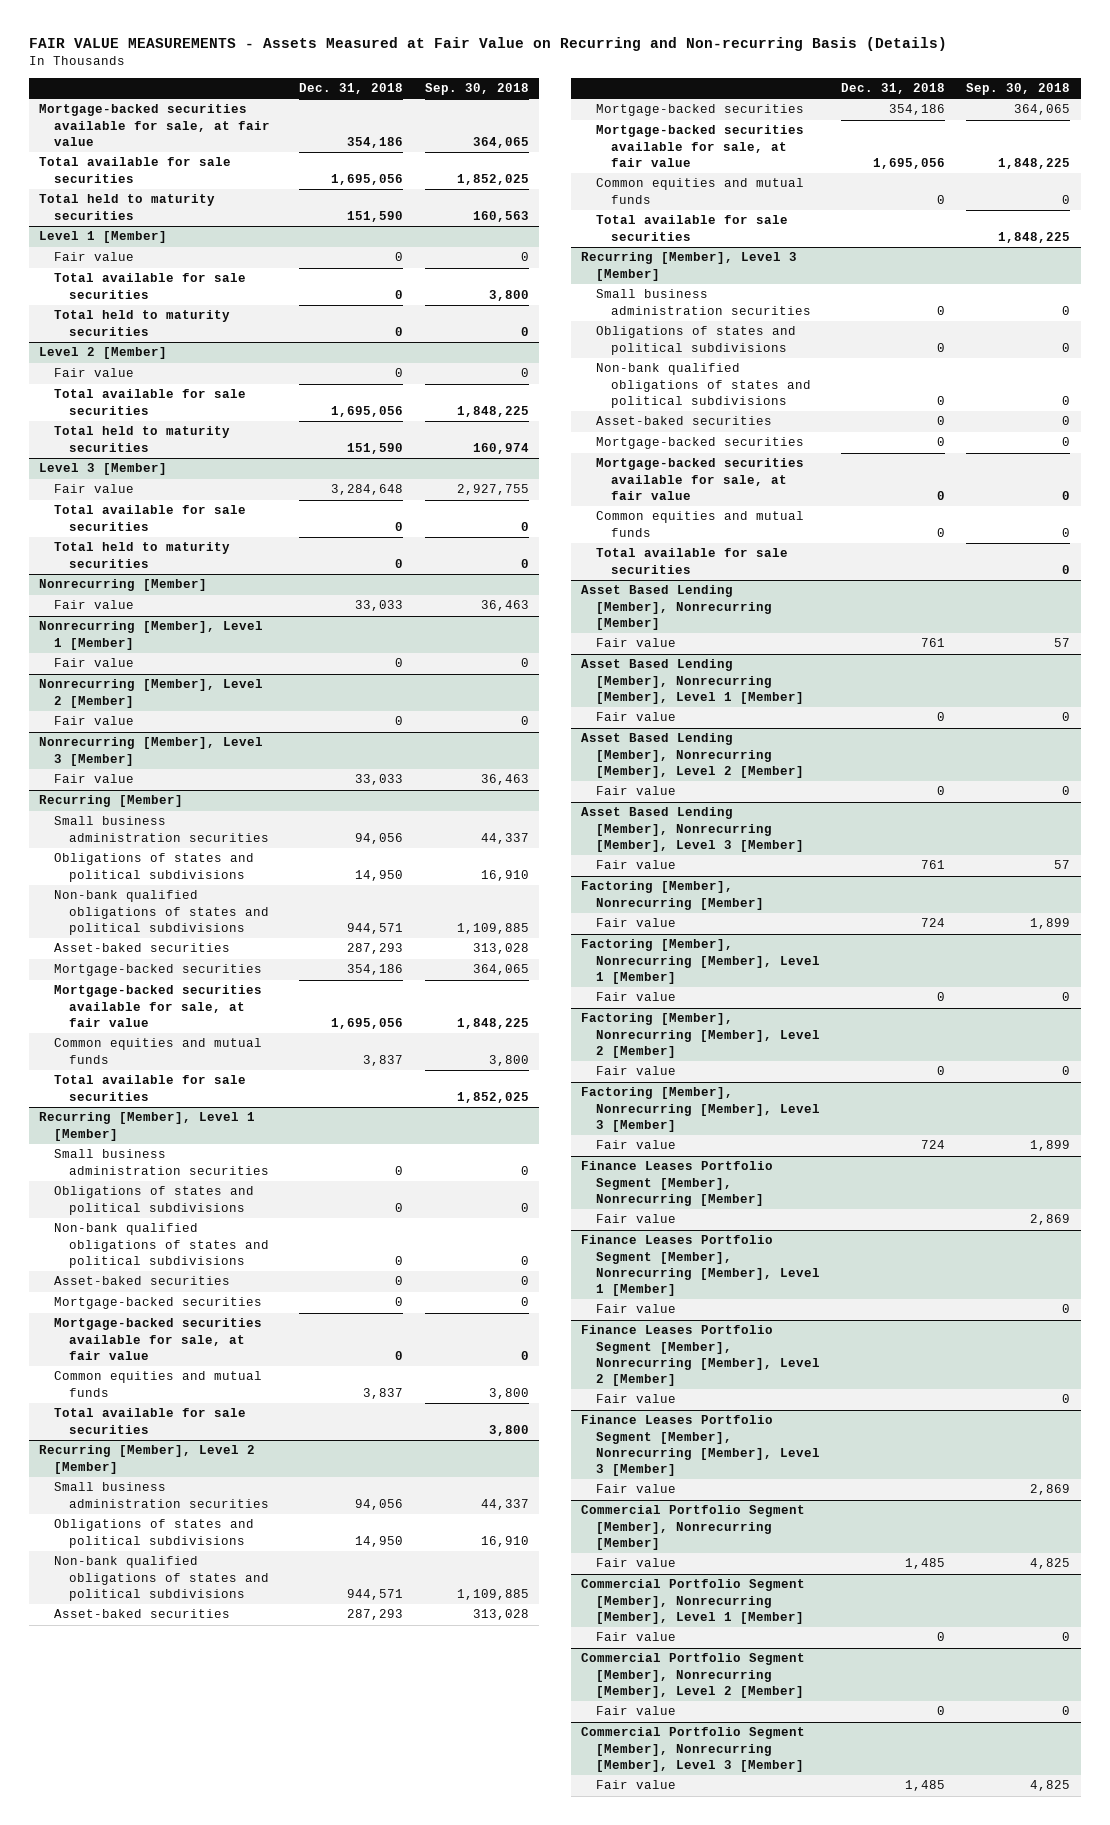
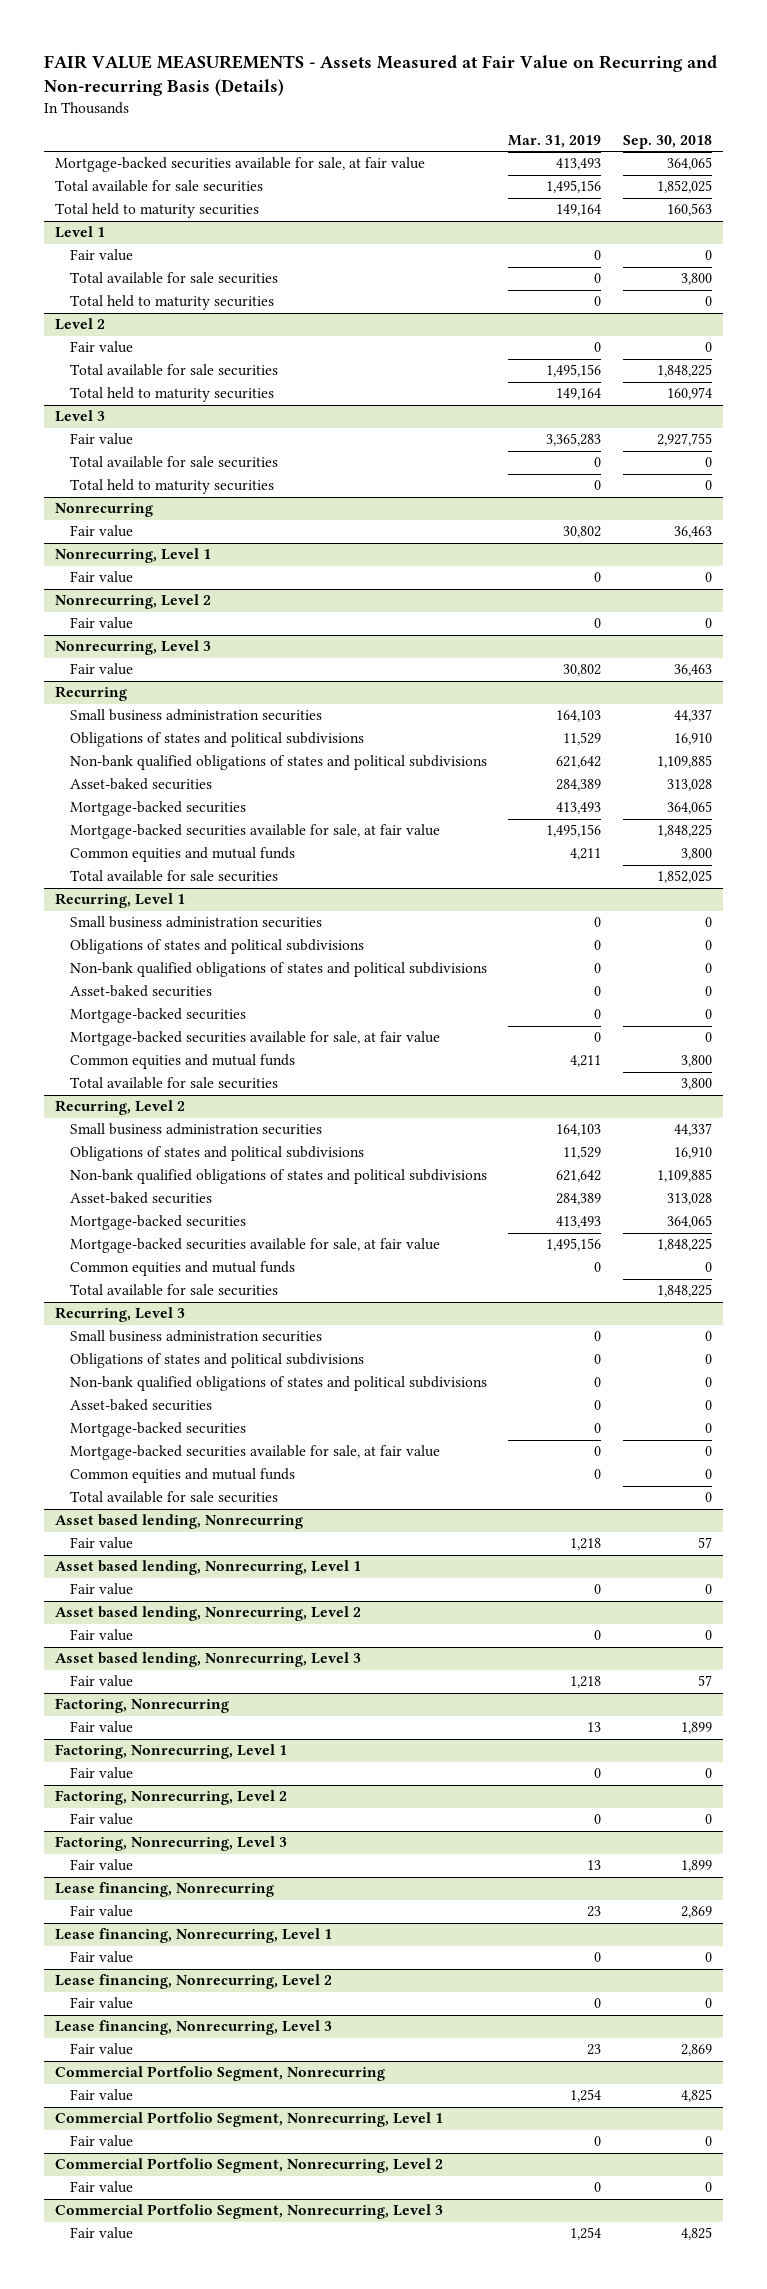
- | Dec. 31, 2018 | Sep. 30, 2018
+ | Mar. 31, 2019 | Sep. 30, 2018
- Level 1 [Member]
+ Level 1
- Level 2 [Member]
+ Level 2
- Level 3 [Member]
+ Level 3
- Nonrecurring [Member]
+ Nonrecurring
- Nonrecurring [Member], Level 1 [Member]
+ Nonrecurring, Level 1
- Nonrecurring [Member], Level 2 [Member]
+ Nonrecurring, Level 2
- Nonrecurring [Member], Level 3 [Member]
+ Nonrecurring, Level 3
- Recurring [Member]
+ Recurring
- Recurring [Member], Level 1 [Member]
+ Recurring, Level 1
- Recurring [Member], Level 2 [Member]
+ Recurring, Level 2
- Recurring [Member], Level 3 [Member]
+ Recurring, Level 3
- Asset Based Lending [Member], Nonrecurring [Member]
+ Asset based lending, Nonrecurring
- Asset Based Lending [Member], Nonrecurring [Member], Level 1 [Member]
+ Asset based lending, Nonrecurring, Level 1
- Asset Based Lending [Member], Nonrecurring [Member], Level 2 [Member]
+ Asset based lending, Nonrecurring, Level 2
- Asset Based Lending [Member], Nonrecurring [Member], Level 3 [Member]
+ Asset based lending, Nonrecurring, Level 3
- Factoring [Member], Nonrecurring [Member]
+ Factoring, Nonrecurring
- Factoring [Member], Nonrecurring [Member], Level 1 [Member]
+ Factoring, Nonrecurring, Level 1
- Factoring [Member], Nonrecurring [Member], Level 2 [Member]
+ Factoring, Nonrecurring, Level 2
- Factoring [Member], Nonrecurring [Member], Level 3 [Member]
+ Factoring, Nonrecurring, Level 3
- Finance Leases Portfolio Segment [Member], Nonrecurring [Member]
+ Lease financing, Nonrecurring
- Finance Leases Portfolio Segment [Member], Nonrecurring [Member], Level 1 [Member]
+ Lease financing, Nonrecurring, Level 1
- Finance Leases Portfolio Segment [Member], Nonrecurring [Member], Level 2 [Member]
+ Lease financing, Nonrecurring, Level 2
- Finance Leases Portfolio Segment [Member], Nonrecurring [Member], Level 3 [Member]
+ Lease financing, Nonrecurring, Level 3
- Commercial Portfolio Segment [Member], Nonrecurring [Member]
+ Commercial Portfolio Segment, Nonrecurring
- Commercial Portfolio Segment [Member], Nonrecurring [Member], Level 1 [Member]
+ Commercial Portfolio Segment, Nonrecurring, Level 1
- Commercial Portfolio Segment [Member], Nonrecurring [Member], Level 2 [Member]
+ Commercial Portfolio Segment, Nonrecurring, Level 2
- Commercial Portfolio Segment [Member], Nonrecurring [Member], Level 3 [Member]
+ Commercial Portfolio Segment, Nonrecurring, Level 3

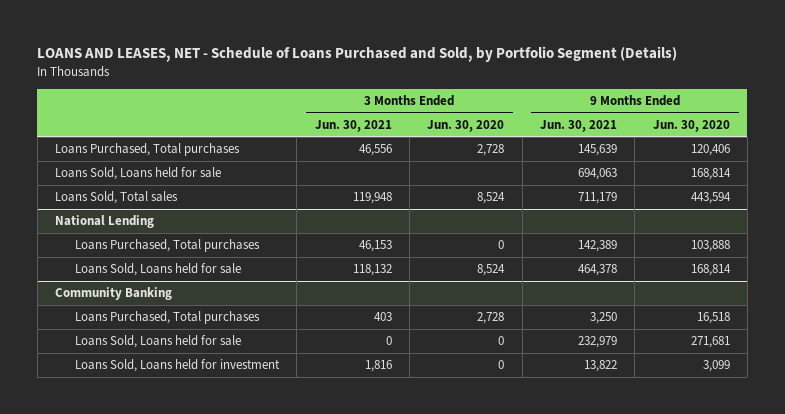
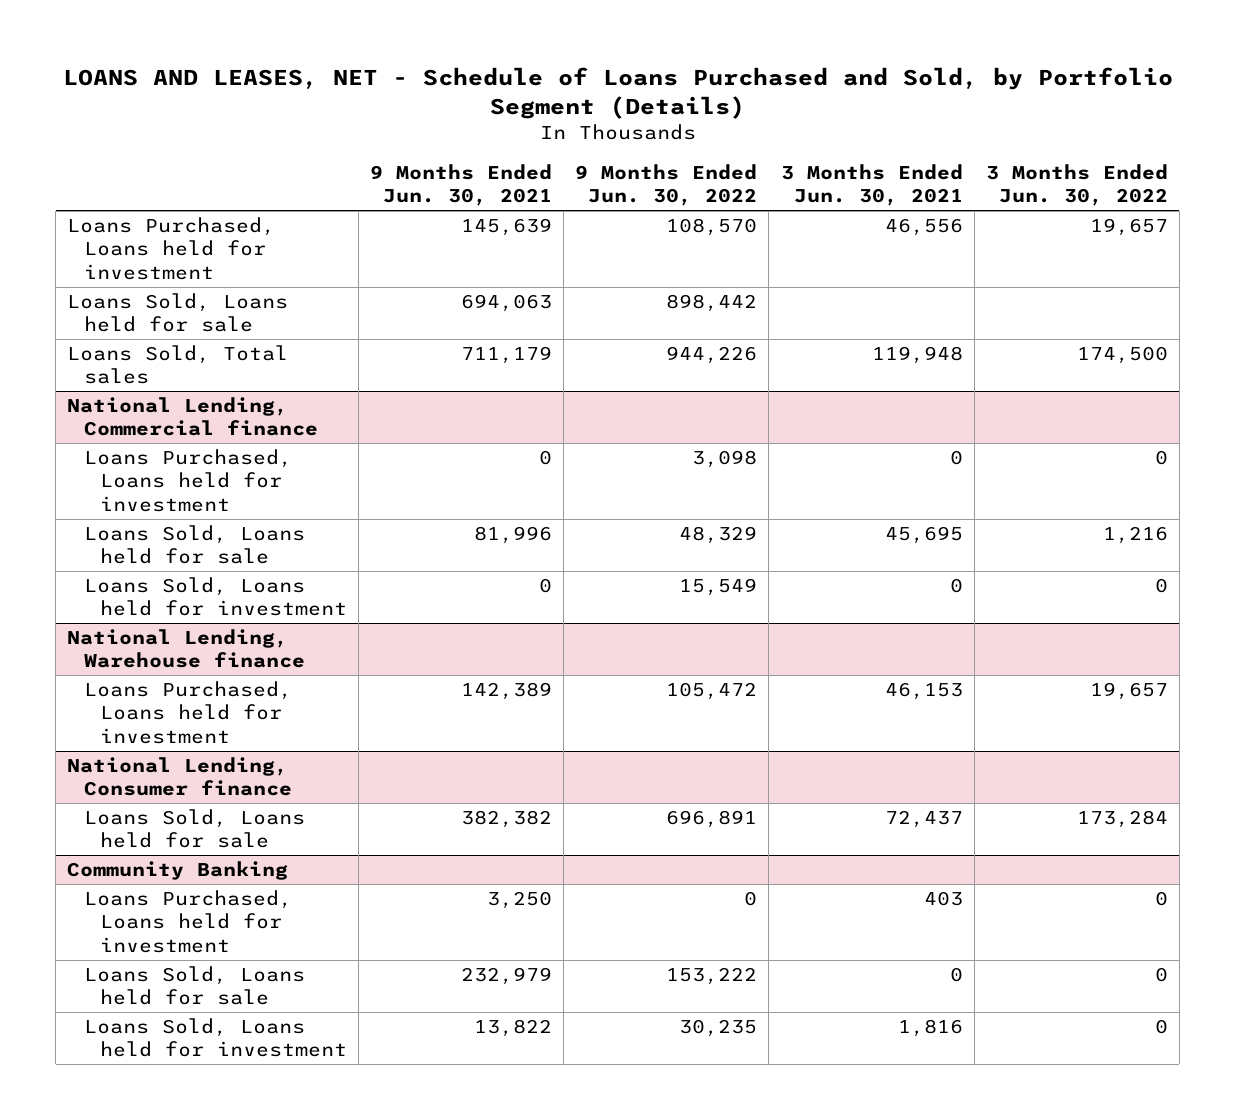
- | 3 Months Ended Jun. 30, 2021 | 3 Months Ended Jun. 30, 2020 | 9 Months Ended Jun. 30, 2021 | 9 Months Ended Jun. 30, 2020
+ | 9 Months Ended Jun. 30, 2021 | 9 Months Ended Jun. 30, 2022 | 3 Months Ended Jun. 30, 2021 | 3 Months Ended Jun. 30, 2022
- Loans Purchased, Total purchases | 46,556 | 2,728 | 145,639 | 120,406
+ Loans Purchased, Loans held for investment | 145,639 | 108,570 | 46,556 | 19,657
- National Lending
- Loans Purchased, Total purchases | 46,153 | 0 | 142,389 | 103,888
- Loans Sold, Loans held for sale | 118,132 | 8,524 | 464,378 | 168,814
+ National Lending, Commercial finance
+ Loans Purchased, Loans held for investment | 0 | 3,098 | 0 | 0
+ Loans Sold, Loans held for sale | 81,996 | 48,329 | 45,695 | 1,216
+ Loans Sold, Loans held for investment | 0 | 15,549 | 0 | 0
+ National Lending, Warehouse finance
+ Loans Purchased, Loans held for investment | 142,389 | 105,472 | 46,153 | 19,657
+ National Lending, Consumer finance
+ Loans Sold, Loans held for sale | 382,382 | 696,891 | 72,437 | 173,284
@ Community Banking
- Loans Purchased, Total purchases | 403 | 2,728 | 3,250 | 16,518
+ Loans Purchased, Loans held for investment | 3,250 | 0 | 403 | 0

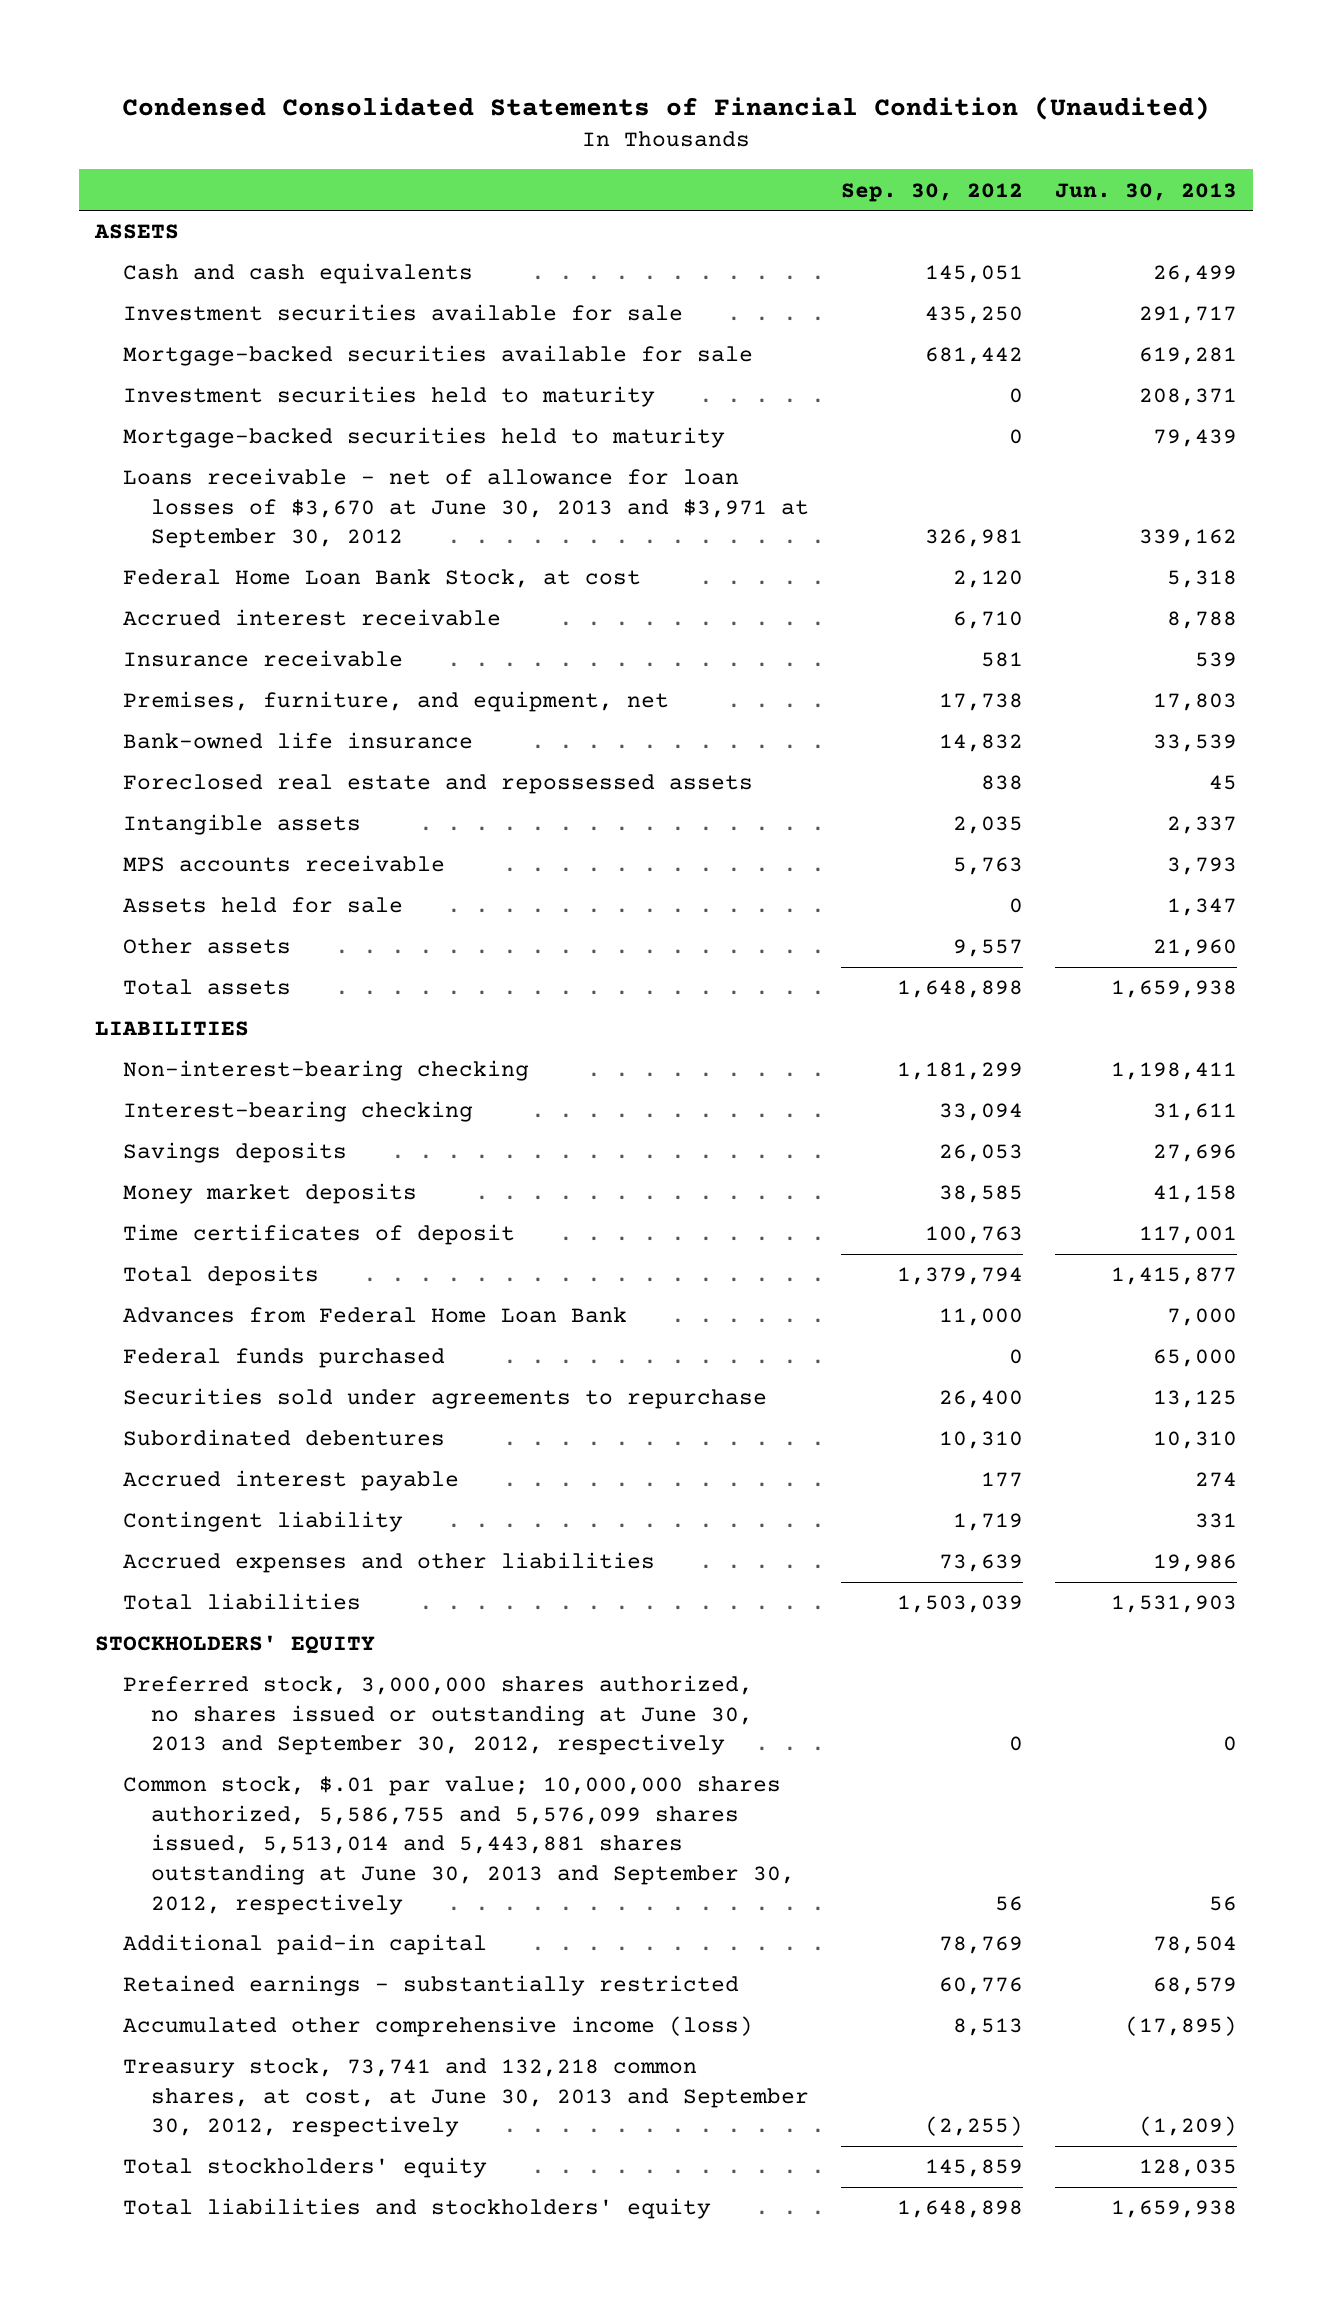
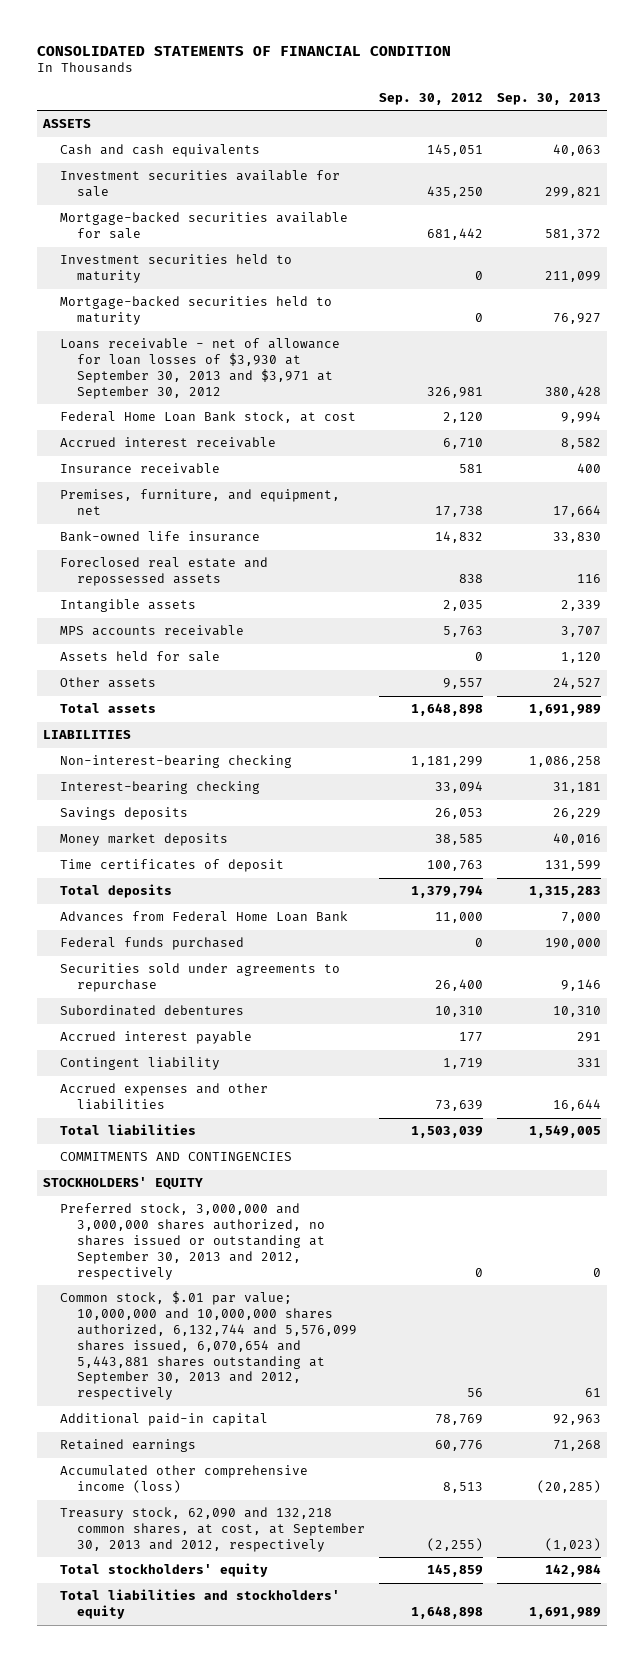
- Condensed Consolidated Statements of Financial Condition (Unaudited)
+ CONSOLIDATED STATEMENTS OF FINANCIAL CONDITION
- | Sep. 30, 2012 | Jun. 30, 2013
+ | Sep. 30, 2012 | Sep. 30, 2013
- Loans receivable - net of allowance for loan losses of $3,670 at June 30, 2013 and $3,971 at September 30, 2012 | 326,981 | 339,162
- Federal Home Loan Bank Stock, at cost | 2,120 | 5,318
+ Loans receivable - net of allowance for loan losses of $3,930 at September 30, 2013 and $3,971 at September 30, 2012 | 326,981 | 380,428
+ Federal Home Loan Bank stock, at cost | 2,120 | 9,994
+ COMMITMENTS AND CONTINGENCIES
- Preferred stock, 3,000,000 shares authorized, no shares issued or outstanding at June 30, 2013 and September 30, 2012, respectively | 0 | 0
- Common stock, $.01 par value; 10,000,000 shares authorized, 5,586,755 and 5,576,099 shares issued, 5,513,014 and 5,443,881 shares outstanding at June 30, 2013 and September 30, 2012, respectively | 56 | 56
+ Preferred stock, 3,000,000 and 3,000,000 shares authorized, no shares issued or outstanding at September 30, 2013 and 2012, respectively | 0 | 0
+ Common stock, $.01 par value; 10,000,000 and 10,000,000 shares authorized, 6,132,744 and 5,576,099 shares issued, 6,070,654 and 5,443,881 shares outstanding at September 30, 2013 and 2012, respectively | 56 | 61
- Retained earnings - substantially restricted | 60,776 | 68,579
+ Retained earnings | 60,776 | 71,268
- Treasury stock, 73,741 and 132,218 common shares, at cost, at June 30, 2013 and September 30, 2012, respectively | (2,255) | (1,209)
+ Treasury stock, 62,090 and 132,218 common shares, at cost, at September 30, 2013 and 2012, respectively | (2,255) | (1,023)

